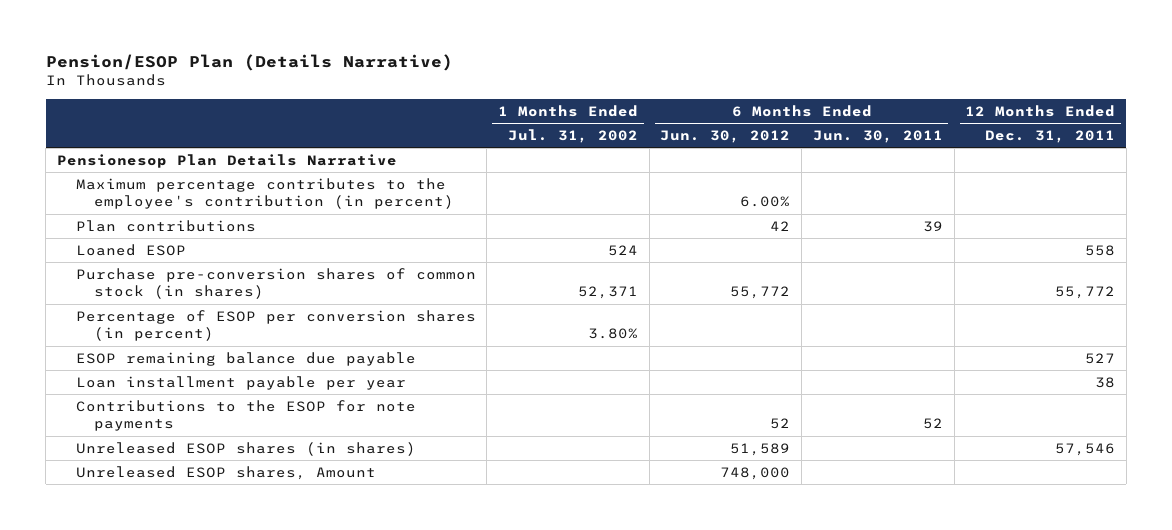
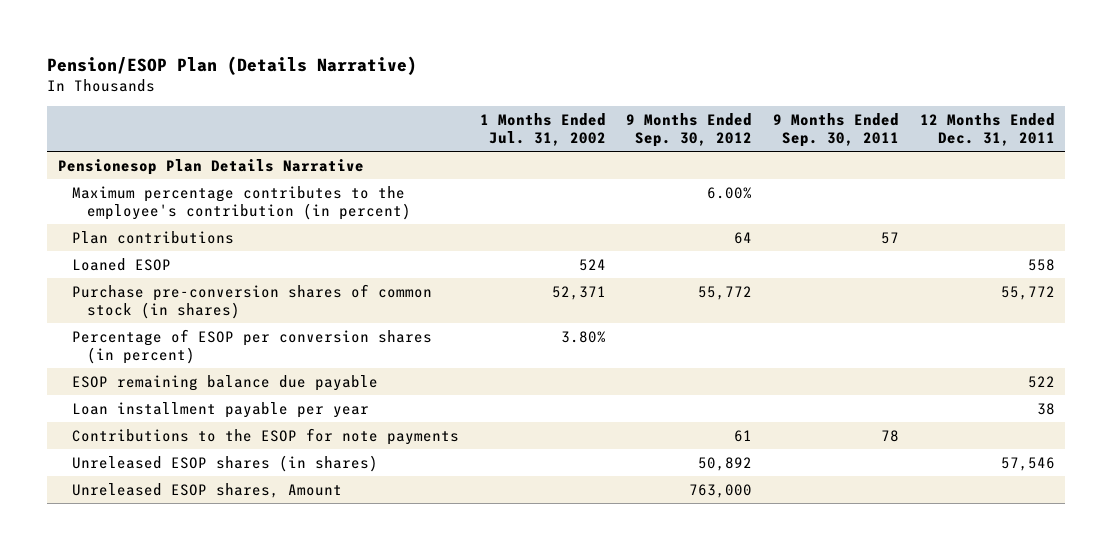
- | 1 Months Ended Jul. 31, 2002 | 6 Months Ended Jun. 30, 2012 | 6 Months Ended Jun. 30, 2011 | 12 Months Ended Dec. 31, 2011
+ | 1 Months Ended Jul. 31, 2002 | 9 Months Ended Sep. 30, 2012 | 9 Months Ended Sep. 30, 2011 | 12 Months Ended Dec. 31, 2011
- ESOP remaining balance due payable | | | | 527
+ ESOP remaining balance due payable | | | | 522

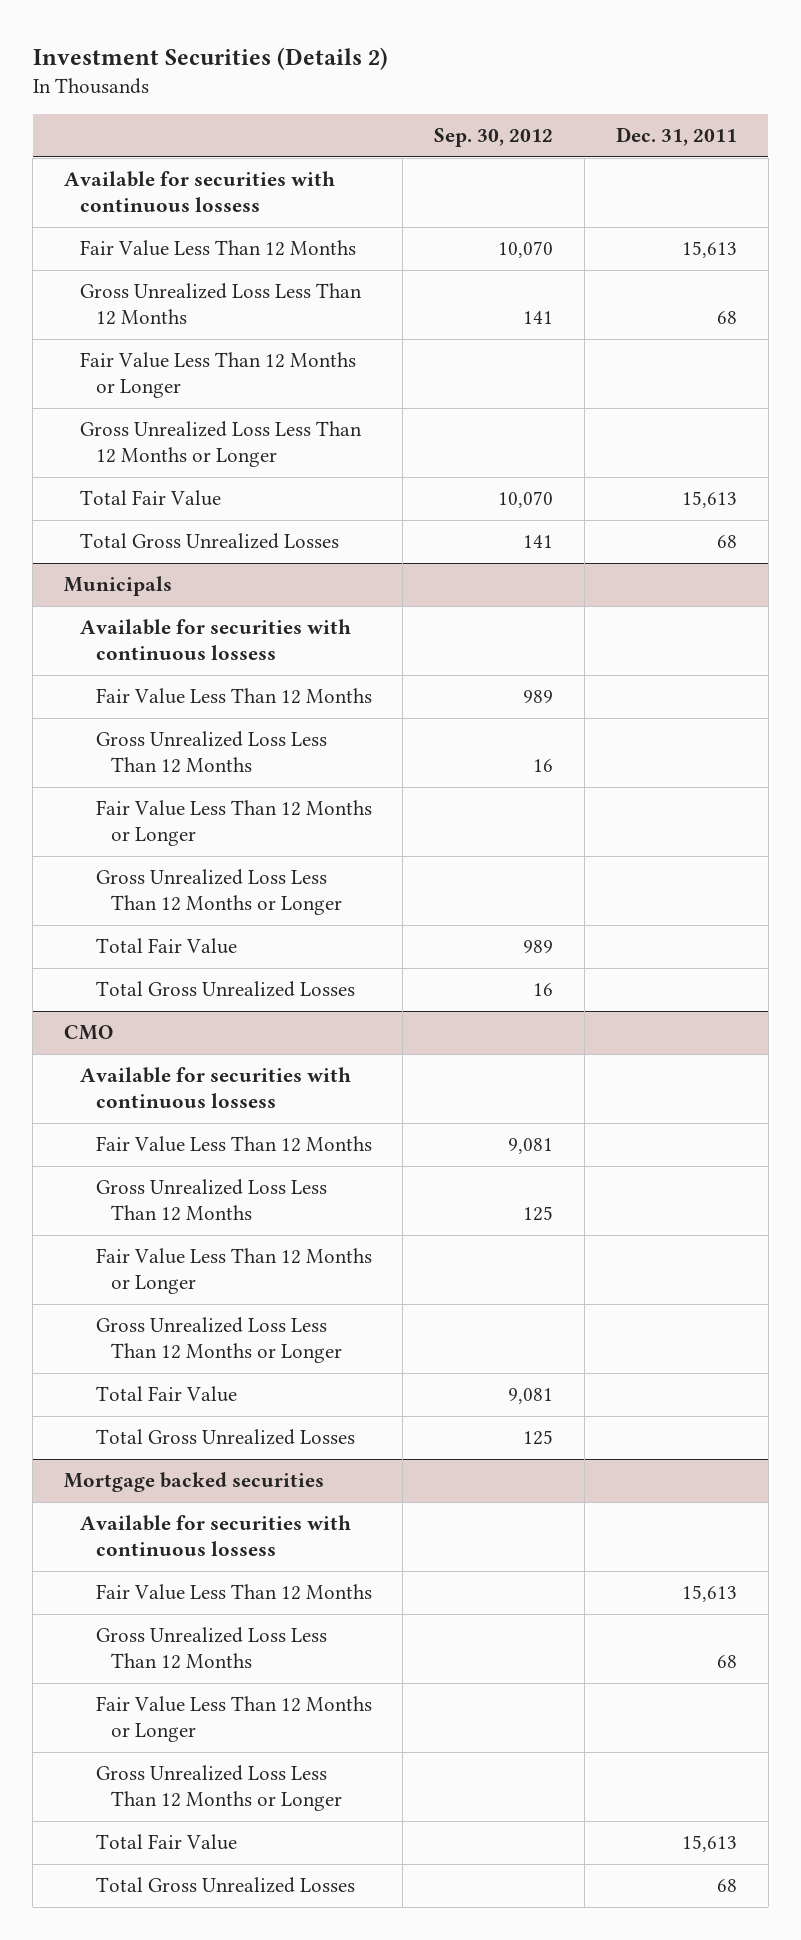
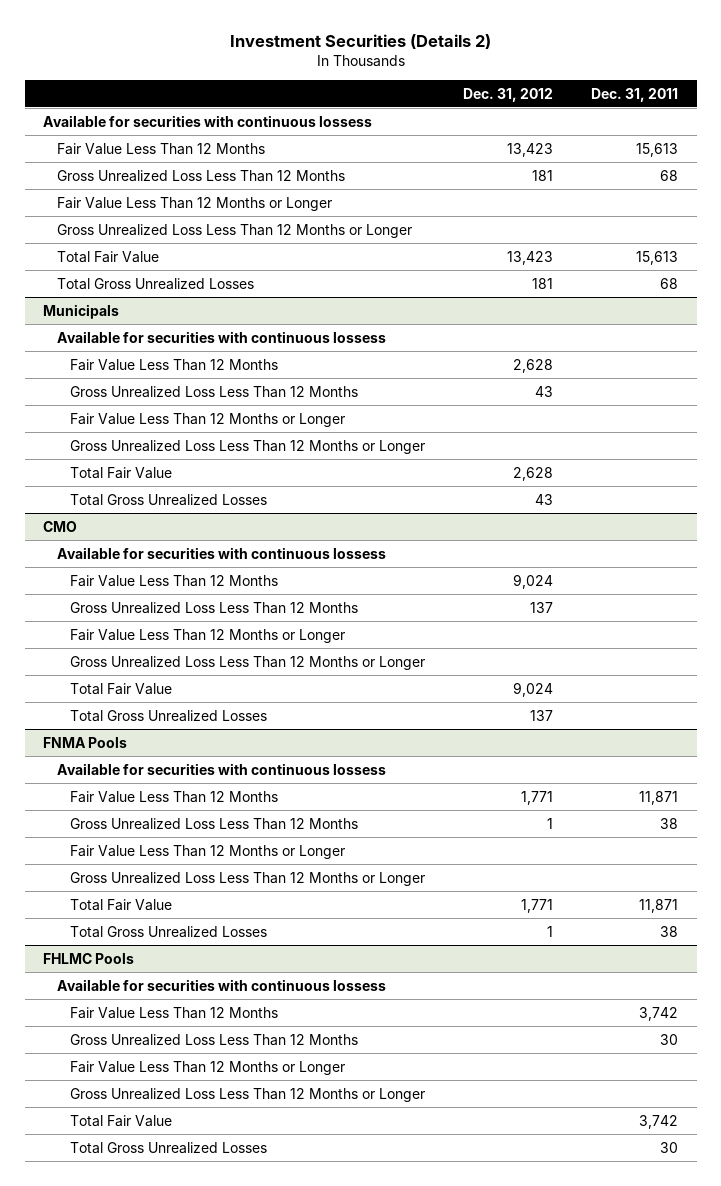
- | Sep. 30, 2012 | Dec. 31, 2011
+ | Dec. 31, 2012 | Dec. 31, 2011
- Mortgage backed securities
- Available for securities with continuous lossess
- Fair Value Less Than 12 Months | | 15,613
- Gross Unrealized Loss Less Than 12 Months | | 68
- Fair Value Less Than 12 Months or Longer
- Gross Unrealized Loss Less Than 12 Months or Longer
- Total Fair Value | | 15,613
- Total Gross Unrealized Losses | | 68
+ FNMA Pools
+ Available for securities with continuous lossess
+ Fair Value Less Than 12 Months | 1,771 | 11,871
+ Gross Unrealized Loss Less Than 12 Months | 1 | 38
+ Fair Value Less Than 12 Months or Longer
+ Gross Unrealized Loss Less Than 12 Months or Longer
+ Total Fair Value | 1,771 | 11,871
+ Total Gross Unrealized Losses | 1 | 38
+ FHLMC Pools
+ Available for securities with continuous lossess
+ Fair Value Less Than 12 Months | | 3,742
+ Gross Unrealized Loss Less Than 12 Months | | 30
+ Fair Value Less Than 12 Months or Longer
+ Gross Unrealized Loss Less Than 12 Months or Longer
+ Total Fair Value | | 3,742
+ Total Gross Unrealized Losses | | 30

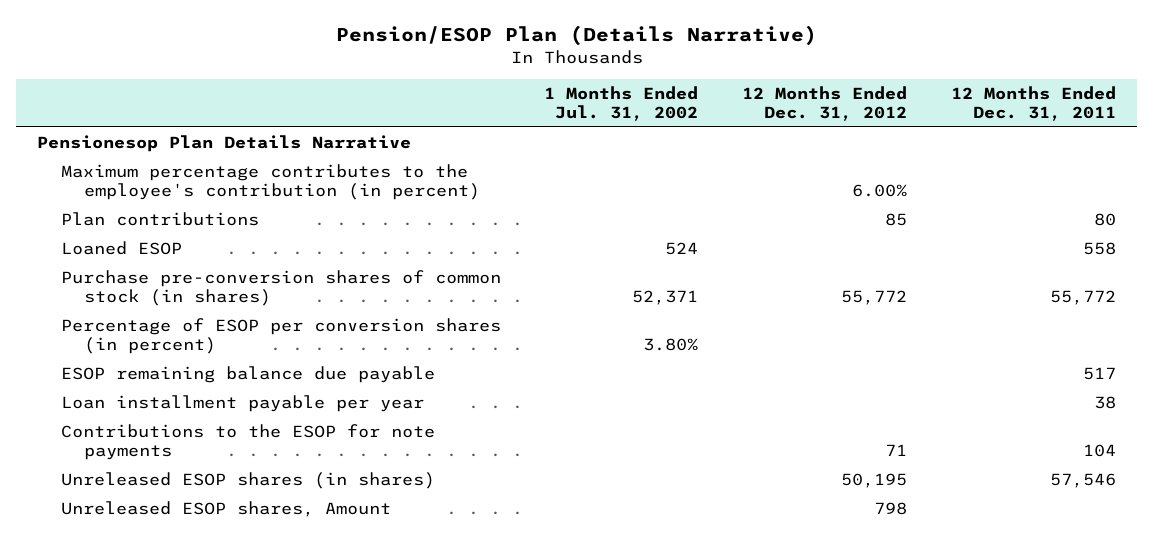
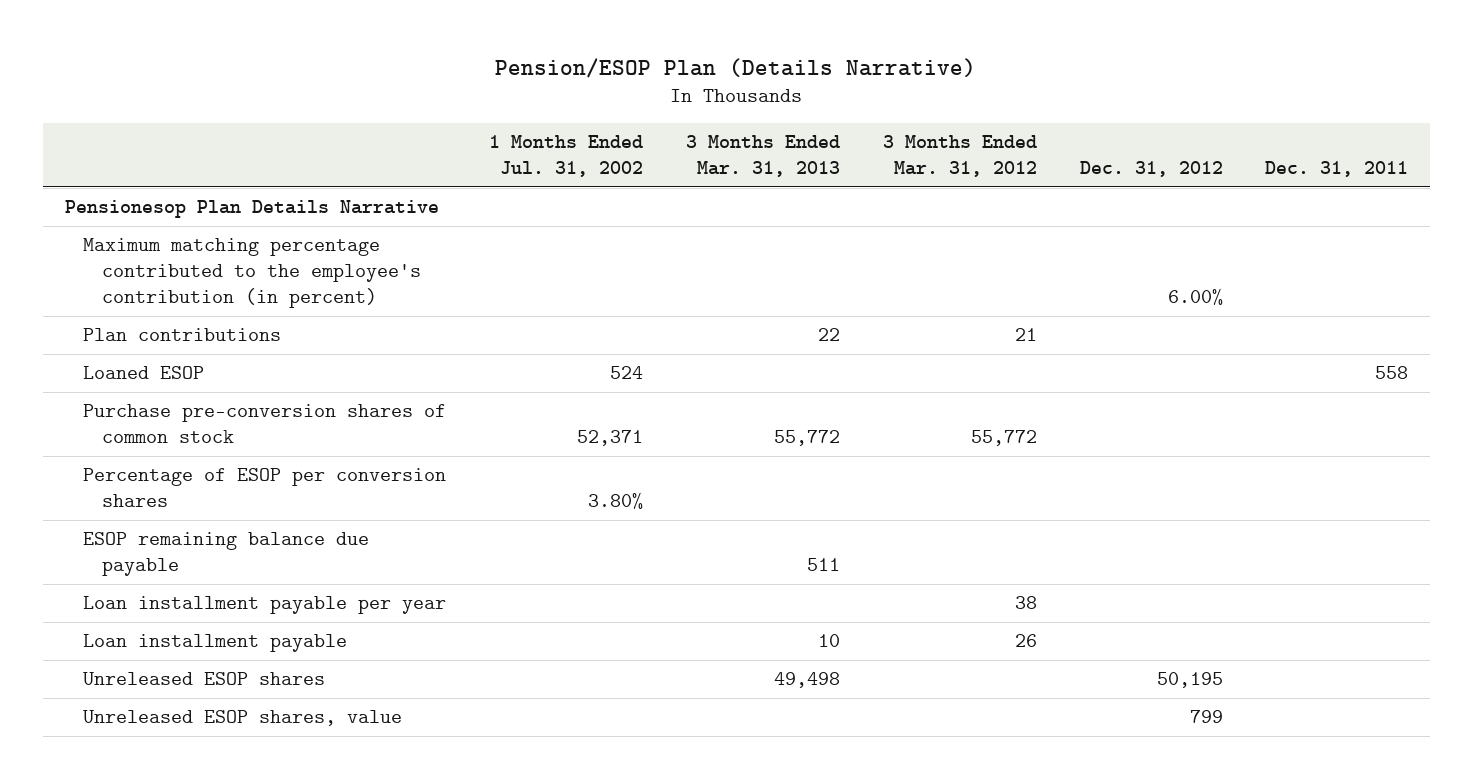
- | 1 Months Ended Jul. 31, 2002 | 12 Months Ended Dec. 31, 2012 | 12 Months Ended Dec. 31, 2011
+ | 1 Months Ended Jul. 31, 2002 | 3 Months Ended Mar. 31, 2013 | 3 Months Ended Mar. 31, 2012 | Dec. 31, 2012 | Dec. 31, 2011
- Maximum percentage contributes to the employee's contribution (in percent) | | 6.00% |
+ Maximum matching percentage contributed to the employee's contribution (in percent) | | | | 6.00% |
- Purchase pre-conversion shares of common stock (in shares) | 52,371 | 55,772 | 55,772
- Percentage of ESOP per conversion shares (in percent) | 3.80% | |
+ Purchase pre-conversion shares of common stock | 52,371 | 55,772 | 55,772 | |
+ Percentage of ESOP per conversion shares | 3.80% | | | |
- Contributions to the ESOP for note payments | | 71 | 104
- Unreleased ESOP shares (in shares) | | 50,195 | 57,546
- Unreleased ESOP shares, Amount | | 798 |
+ Loan installment payable | | 10 | 26 | |
+ Unreleased ESOP shares | | 49,498 | | 50,195 |
+ Unreleased ESOP shares, value | | | | 799 |

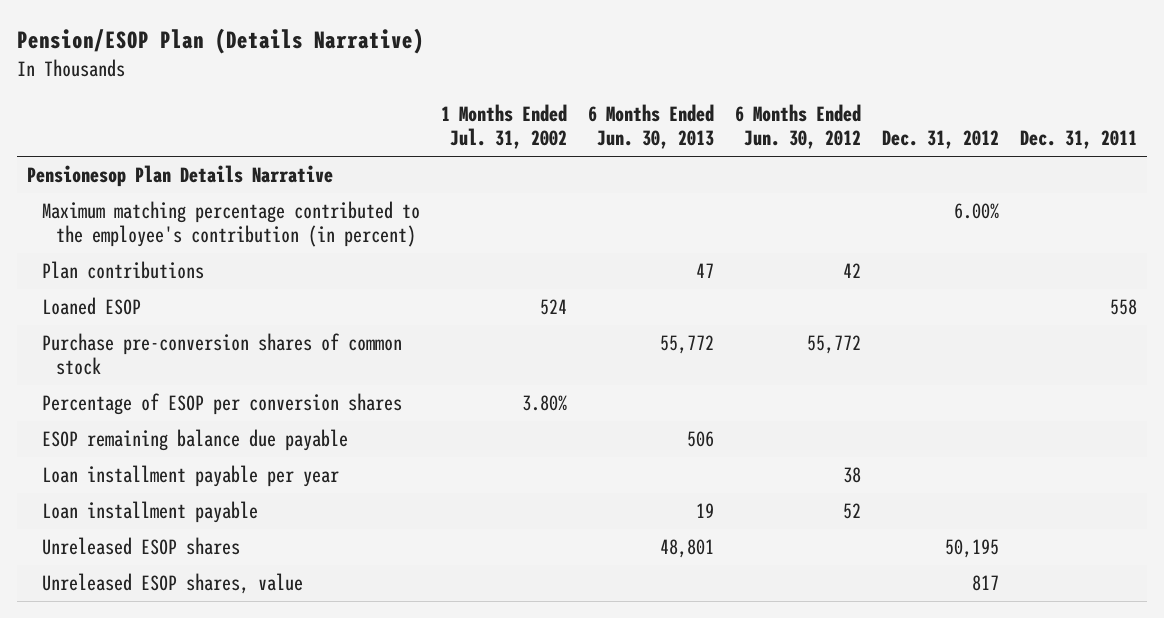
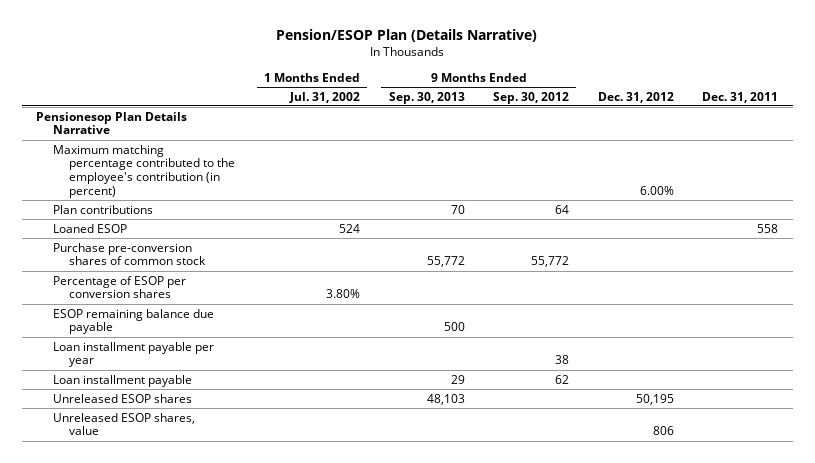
- | 1 Months Ended Jul. 31, 2002 | 6 Months Ended Jun. 30, 2013 | 6 Months Ended Jun. 30, 2012 | Dec. 31, 2012 | Dec. 31, 2011
+ | 1 Months Ended Jul. 31, 2002 | 9 Months Ended Sep. 30, 2013 | 9 Months Ended Sep. 30, 2012 | Dec. 31, 2012 | Dec. 31, 2011
- Unreleased ESOP shares, value | | | | 817 |
+ Unreleased ESOP shares, value | | | | 806 |

